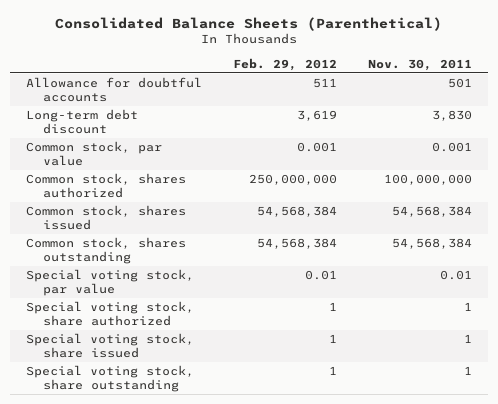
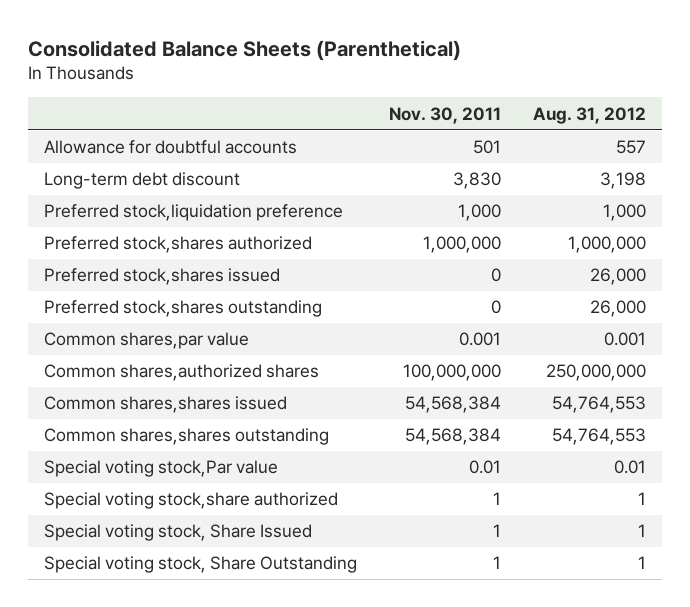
- | Feb. 29, 2012 | Nov. 30, 2011
+ | Nov. 30, 2011 | Aug. 31, 2012
- Common stock, par value | 0.001 | 0.001
- Common stock, shares authorized | 250,000,000 | 100,000,000
- Common stock, shares issued | 54,568,384 | 54,568,384
- Common stock, shares outstanding | 54,568,384 | 54,568,384
- Special voting stock, par value | 0.01 | 0.01
- Special voting stock, share authorized | 1 | 1
- Special voting stock, share issued | 1 | 1
- Special voting stock, share outstanding | 1 | 1
+ Preferred stock,liquidation preference | 1,000 | 1,000
+ Preferred stock,shares authorized | 1,000,000 | 1,000,000
+ Preferred stock,shares issued | 0 | 26,000
+ Preferred stock,shares outstanding | 0 | 26,000
+ Common shares,par value | 0.001 | 0.001
+ Common shares,authorized shares | 100,000,000 | 250,000,000
+ Common shares,shares issued | 54,568,384 | 54,764,553
+ Common shares,shares outstanding | 54,568,384 | 54,764,553
+ Special voting stock,Par value | 0.01 | 0.01
+ Special voting stock,share authorized | 1 | 1
+ Special voting stock, Share Issued | 1 | 1
+ Special voting stock, Share Outstanding | 1 | 1

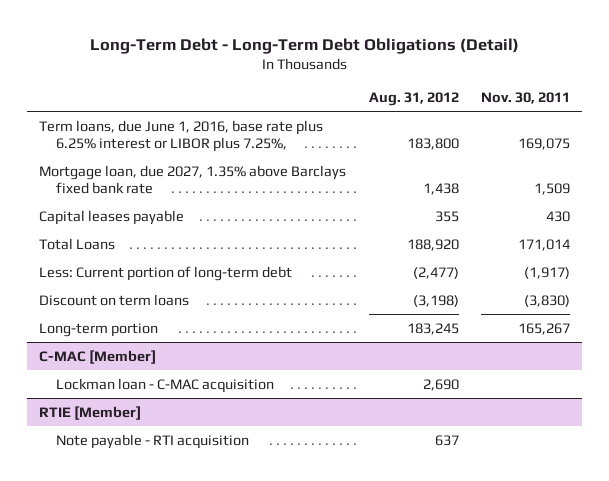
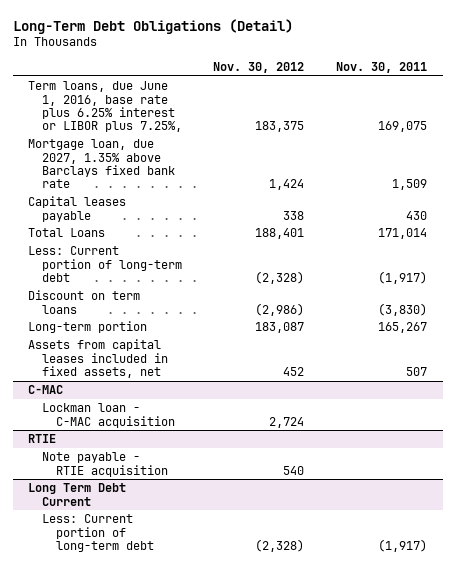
- Long-Term Debt - Long-Term Debt Obligations (Detail)
+ Long-Term Debt Obligations (Detail)
- | Aug. 31, 2012 | Nov. 30, 2011
+ | Nov. 30, 2012 | Nov. 30, 2011
- C-MAC [Member]
+ Assets from capital leases included in fixed assets, net | 452 | 507
+ C-MAC
- RTIE [Member]
- Note payable - RTI acquisition | 637 |
+ RTIE
+ Note payable - RTIE acquisition | 540 |
+ Long Term Debt Current
+ Less: Current portion of long-term debt | (2,328) | (1,917)

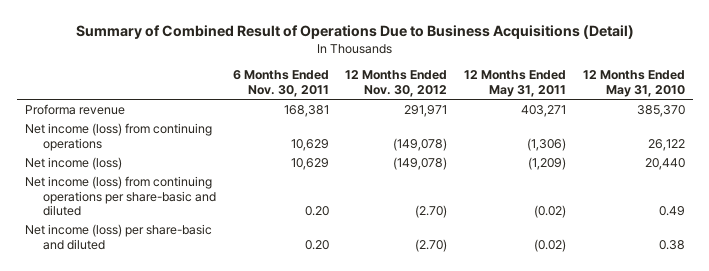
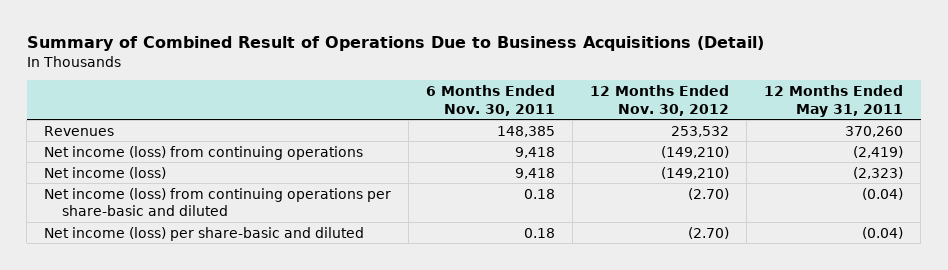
- | 6 Months Ended Nov. 30, 2011 | 12 Months Ended Nov. 30, 2012 | 12 Months Ended May 31, 2011 | 12 Months Ended May 31, 2010
+ | 6 Months Ended Nov. 30, 2011 | 12 Months Ended Nov. 30, 2012 | 12 Months Ended May 31, 2011
- Proforma revenue | 168,381 | 291,971 | 403,271 | 385,370
- Net income (loss) from continuing operations | 10,629 | (149,078) | (1,306) | 26,122
- Net income (loss) | 10,629 | (149,078) | (1,209) | 20,440
- Net income (loss) from continuing operations per share-basic and diluted | 0.20 | (2.70) | (0.02) | 0.49
- Net income (loss) per share-basic and diluted | 0.20 | (2.70) | (0.02) | 0.38
+ Revenues | 148,385 | 253,532 | 370,260
+ Net income (loss) from continuing operations | 9,418 | (149,210) | (2,419)
+ Net income (loss) | 9,418 | (149,210) | (2,323)
+ Net income (loss) from continuing operations per share-basic and diluted | 0.18 | (2.70) | (0.04)
+ Net income (loss) per share-basic and diluted | 0.18 | (2.70) | (0.04)

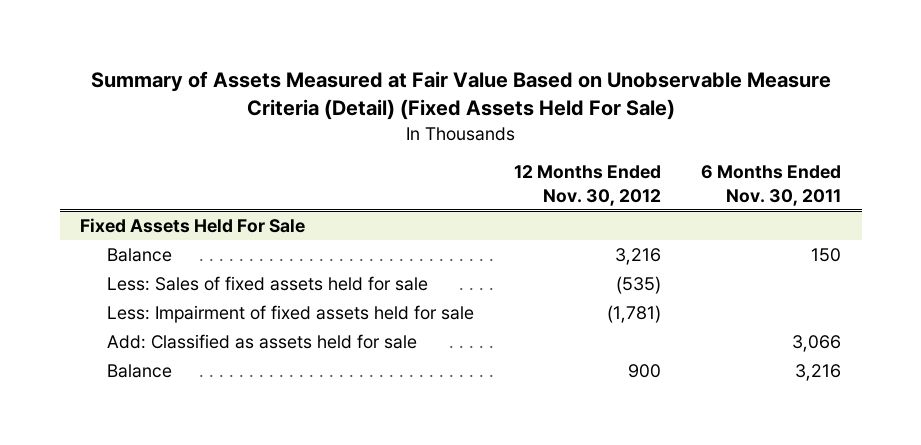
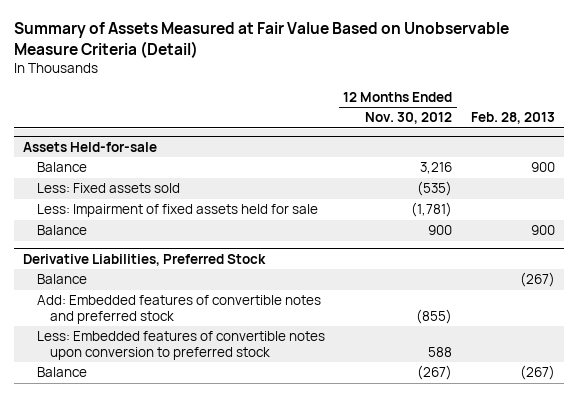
- Summary of Assets Measured at Fair Value Based on Unobservable Measure Criteria (Detail) (Fixed Assets Held For Sale)
+ Summary of Assets Measured at Fair Value Based on Unobservable Measure Criteria (Detail)
- | 12 Months Ended Nov. 30, 2012 | 6 Months Ended Nov. 30, 2011
+ | 12 Months Ended Nov. 30, 2012 | Feb. 28, 2013
- Fixed Assets Held For Sale
+ Assets Held-for-sale
- Less: Sales of fixed assets held for sale | (535) |
+ Less: Fixed assets sold | (535) |
- Add: Classified as assets held for sale | | 3,066
+ Derivative Liabilities, Preferred Stock
+ Balance | | (267)
+ Add: Embedded features of convertible notes and preferred stock | (855) |
+ Less: Embedded features of convertible notes upon conversion to preferred stock | 588 |
+ Balance | (267) | (267)

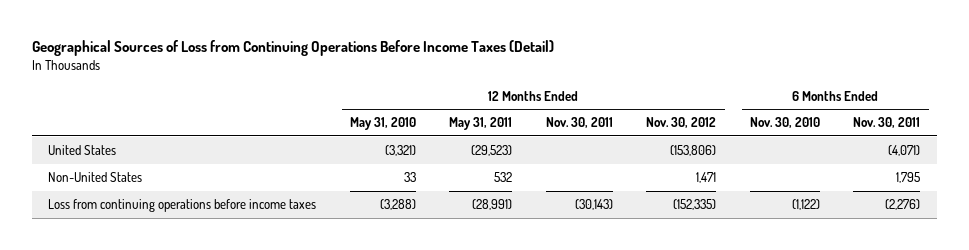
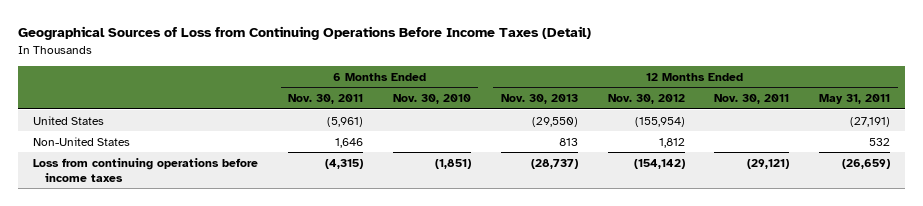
- | 12 Months Ended May 31, 2010 | 12 Months Ended May 31, 2011 | 12 Months Ended Nov. 30, 2011 | 12 Months Ended Nov. 30, 2012 | 6 Months Ended Nov. 30, 2010 | 6 Months Ended Nov. 30, 2011
+ | 6 Months Ended Nov. 30, 2011 | 6 Months Ended Nov. 30, 2010 | 12 Months Ended Nov. 30, 2013 | 12 Months Ended Nov. 30, 2012 | 12 Months Ended Nov. 30, 2011 | 12 Months Ended May 31, 2011
- United States | (3,321) | (29,523) | | (153,806) | | (4,071)
- Non-United States | 33 | 532 | | 1,471 | | 1,795
- Loss from continuing operations before income taxes | (3,288) | (28,991) | (30,143) | (152,335) | (1,122) | (2,276)
+ United States | (5,961) | | (29,550) | (155,954) | | (27,191)
+ Non-United States | 1,646 | | 813 | 1,812 | | 532
+ Loss from continuing operations before income taxes | (4,315) | (1,851) | (28,737) | (154,142) | (29,121) | (26,659)

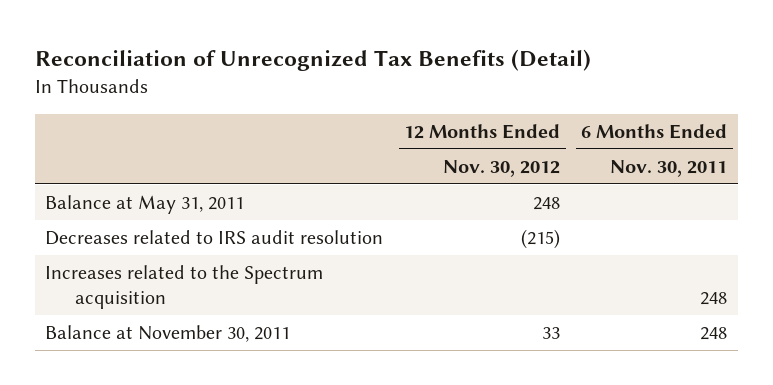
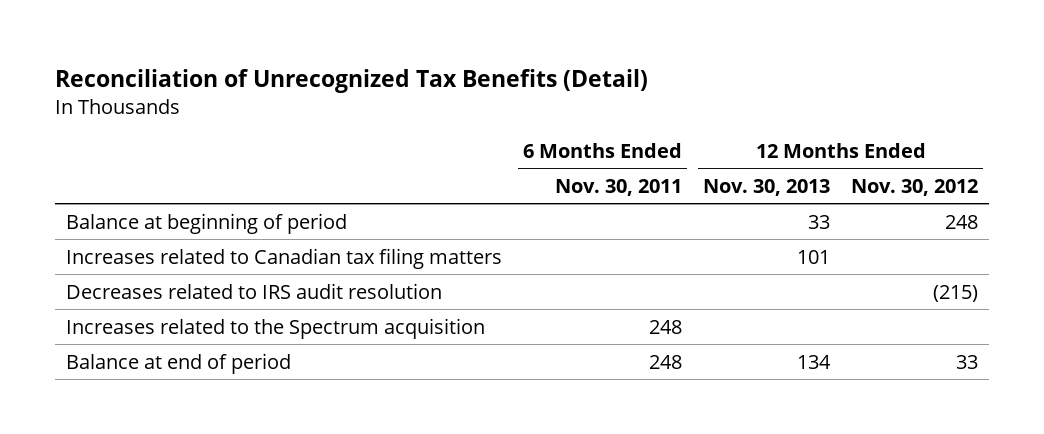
- | 12 Months Ended Nov. 30, 2012 | 6 Months Ended Nov. 30, 2011
+ | 6 Months Ended Nov. 30, 2011 | 12 Months Ended Nov. 30, 2013 | 12 Months Ended Nov. 30, 2012
- Balance at May 31, 2011 | 248 |
+ Balance at beginning of period | | 33 | 248
+ Increases related to Canadian tax filing matters | | 101 |
- Balance at November 30, 2011 | 33 | 248
+ Balance at end of period | 248 | 134 | 33

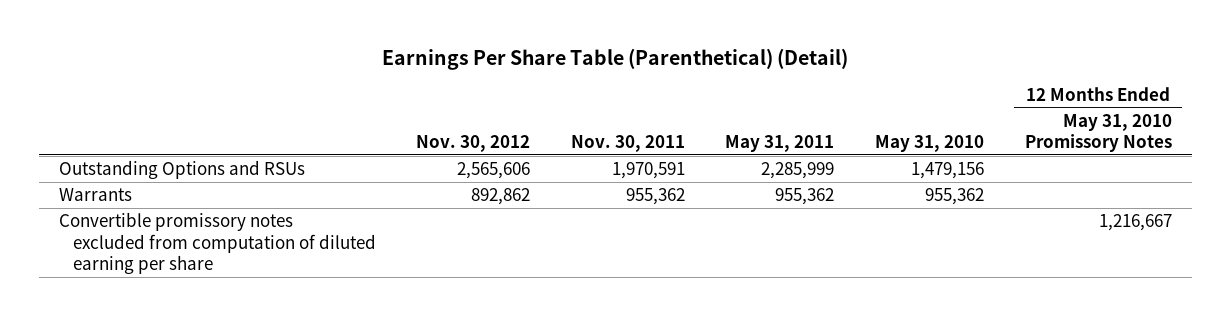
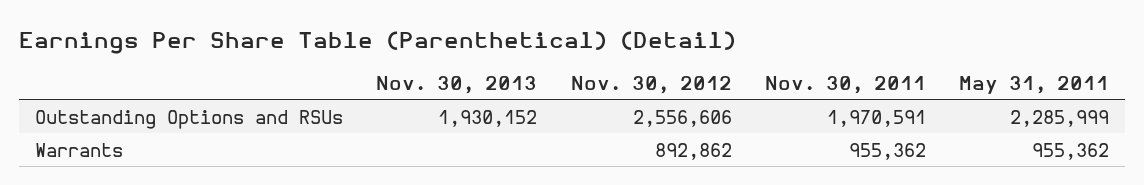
- | Nov. 30, 2012 | Nov. 30, 2011 | May 31, 2011 | May 31, 2010 | 12 Months Ended May 31, 2010 Promissory Notes
+ | Nov. 30, 2013 | Nov. 30, 2012 | Nov. 30, 2011 | May 31, 2011
- Outstanding Options and RSUs | 2,565,606 | 1,970,591 | 2,285,999 | 1,479,156 |
+ Outstanding Options and RSUs | 1,930,152 | 2,556,606 | 1,970,591 | 2,285,999
- Convertible promissory notes excluded from computation of diluted earning per share | | | | | 1,216,667

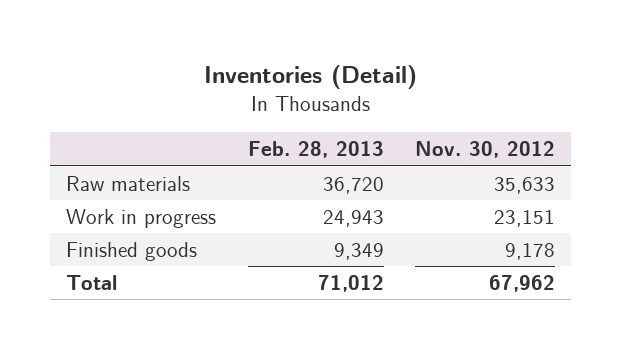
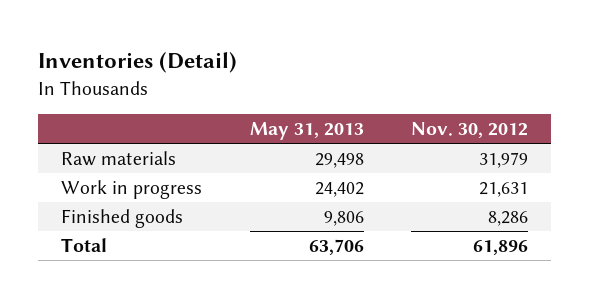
- | Feb. 28, 2013 | Nov. 30, 2012
+ | May 31, 2013 | Nov. 30, 2012
- Raw materials | 36,720 | 35,633
- Work in progress | 24,943 | 23,151
- Finished goods | 9,349 | 9,178
- Total | 71,012 | 67,962
+ Raw materials | 29,498 | 31,979
+ Work in progress | 24,402 | 21,631
+ Finished goods | 9,806 | 8,286
+ Total | 63,706 | 61,896

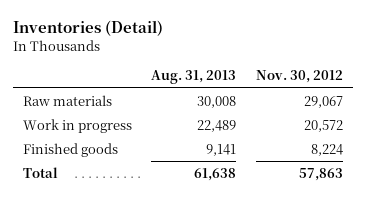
- | May 31, 2013 | Nov. 30, 2012
+ | Aug. 31, 2013 | Nov. 30, 2012
- Raw materials | 29,498 | 31,979
- Work in progress | 24,402 | 21,631
- Finished goods | 9,806 | 8,286
- Total | 63,706 | 61,896
+ Raw materials | 30,008 | 29,067
+ Work in progress | 22,489 | 20,572
+ Finished goods | 9,141 | 8,224
+ Total | 61,638 | 57,863

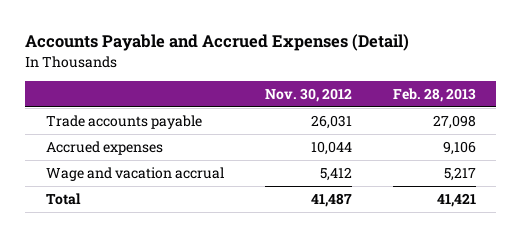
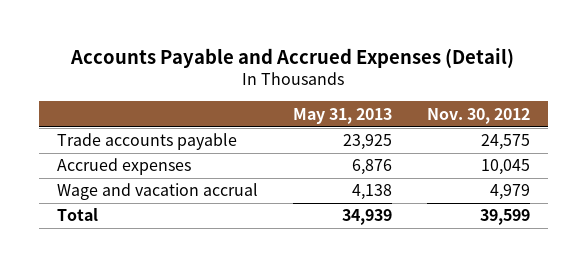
- | Nov. 30, 2012 | Feb. 28, 2013
+ | May 31, 2013 | Nov. 30, 2012
- Trade accounts payable | 26,031 | 27,098
- Accrued expenses | 10,044 | 9,106
- Wage and vacation accrual | 5,412 | 5,217
- Total | 41,487 | 41,421
+ Trade accounts payable | 23,925 | 24,575
+ Accrued expenses | 6,876 | 10,045
+ Wage and vacation accrual | 4,138 | 4,979
+ Total | 34,939 | 39,599

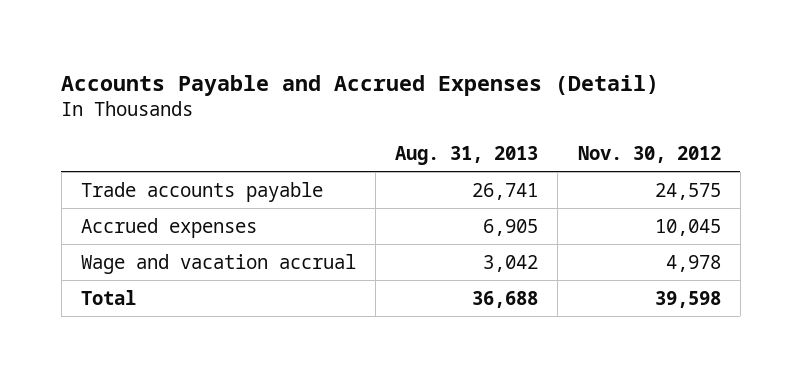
- | May 31, 2013 | Nov. 30, 2012
+ | Aug. 31, 2013 | Nov. 30, 2012
- Wage and vacation accrual | 4,138 | 4,979
- Total | 34,939 | 39,599
+ Wage and vacation accrual | 3,042 | 4,978
+ Total | 36,688 | 39,598

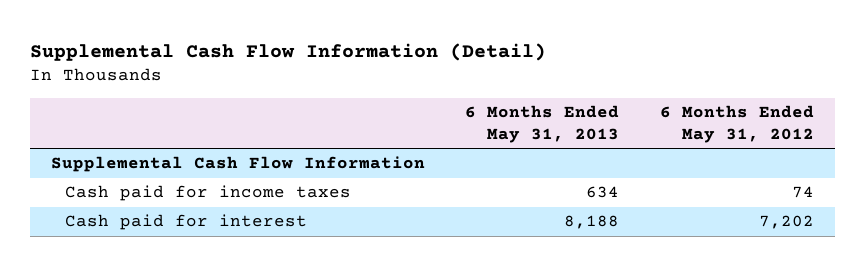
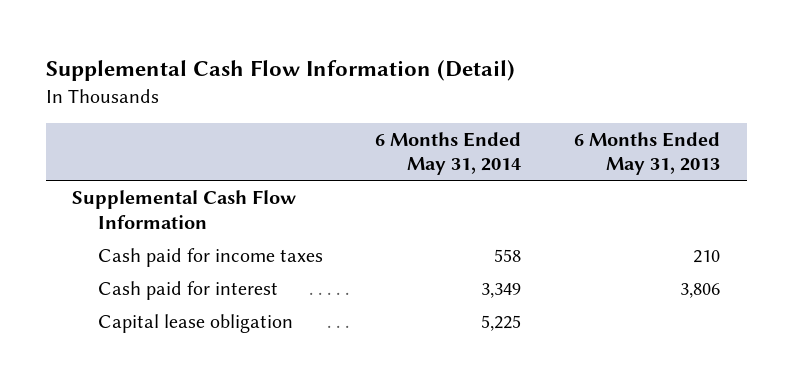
- | 6 Months Ended May 31, 2013 | 6 Months Ended May 31, 2012
+ | 6 Months Ended May 31, 2014 | 6 Months Ended May 31, 2013
- Cash paid for income taxes | 634 | 74
- Cash paid for interest | 8,188 | 7,202
+ Cash paid for income taxes | 558 | 210
+ Cash paid for interest | 3,349 | 3,806
+ Capital lease obligation | 5,225 |

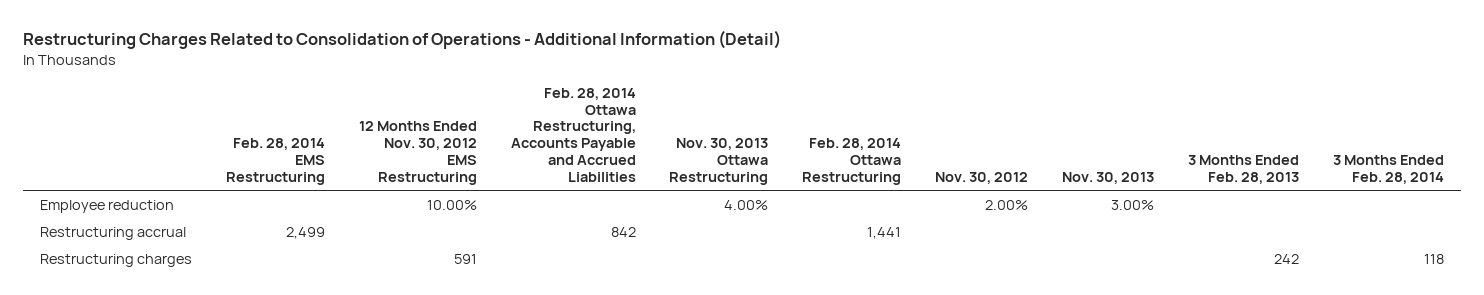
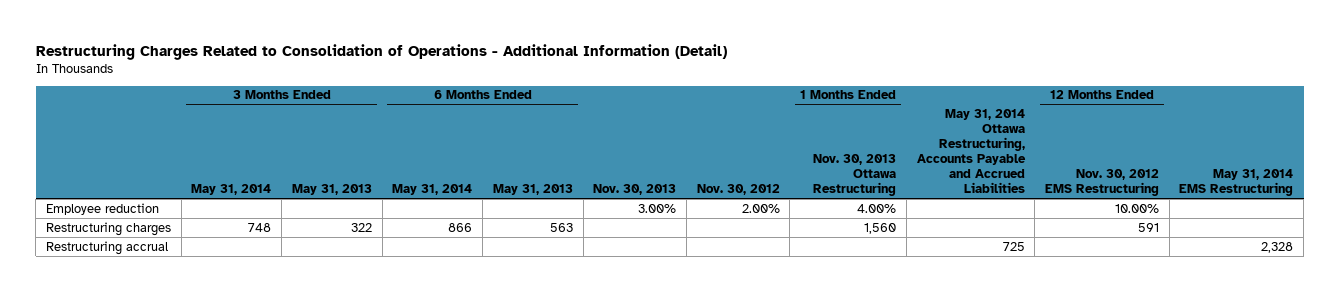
- | Feb. 28, 2014 EMS Restructuring | 12 Months Ended Nov. 30, 2012 EMS Restructuring | Feb. 28, 2014 Ottawa Restructuring, Accounts Payable and Accrued Liabilities | Nov. 30, 2013 Ottawa Restructuring | Feb. 28, 2014 Ottawa Restructuring | Nov. 30, 2012 | Nov. 30, 2013 | 3 Months Ended Feb. 28, 2013 | 3 Months Ended Feb. 28, 2014
+ | 3 Months Ended May 31, 2014 | 3 Months Ended May 31, 2013 | 6 Months Ended May 31, 2014 | 6 Months Ended May 31, 2013 | Nov. 30, 2013 | Nov. 30, 2012 | 1 Months Ended Nov. 30, 2013 Ottawa Restructuring | May 31, 2014 Ottawa Restructuring, Accounts Payable and Accrued Liabilities | 12 Months Ended Nov. 30, 2012 EMS Restructuring | May 31, 2014 EMS Restructuring
moved down: Restructuring accrual | | | | | | | | 725 | | 2,328

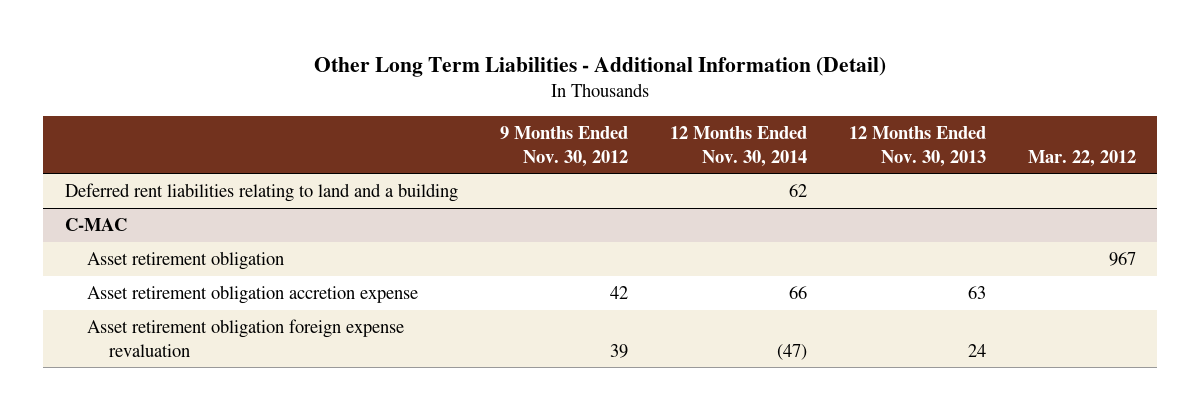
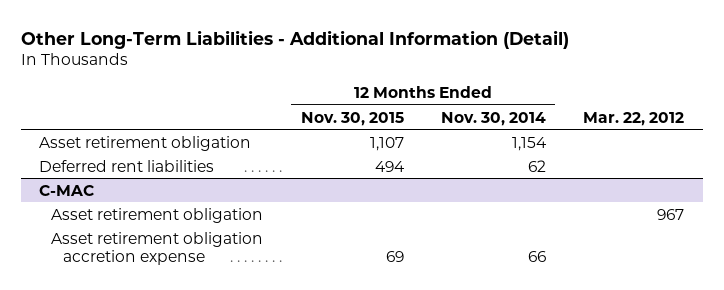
- Other Long Term Liabilities - Additional Information (Detail)
+ Other Long-Term Liabilities - Additional Information (Detail)
- | 9 Months Ended Nov. 30, 2012 | 12 Months Ended Nov. 30, 2014 | 12 Months Ended Nov. 30, 2013 | Mar. 22, 2012
+ | 12 Months Ended Nov. 30, 2015 | 12 Months Ended Nov. 30, 2014 | Mar. 22, 2012
- Deferred rent liabilities relating to land and a building | | 62 | |
+ Asset retirement obligation | 1,107 | 1,154 |
+ Deferred rent liabilities | 494 | 62 |
@ C-MAC
- Asset retirement obligation foreign expense revaluation | 39 | (47) | 24 |

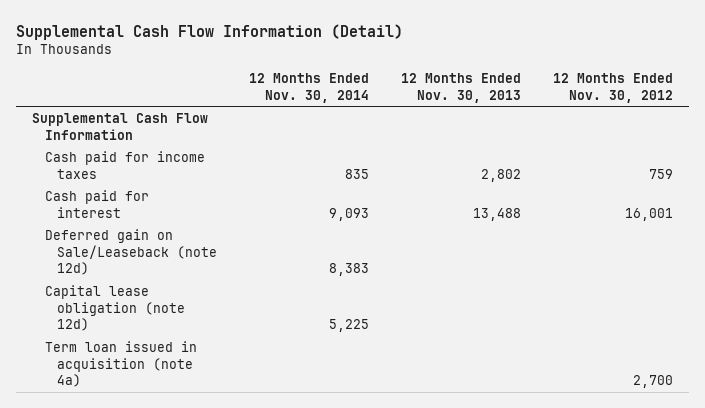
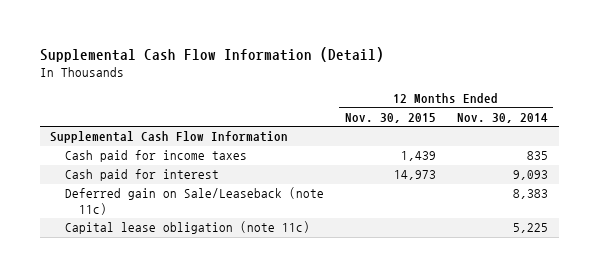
- | 12 Months Ended Nov. 30, 2014 | 12 Months Ended Nov. 30, 2013 | 12 Months Ended Nov. 30, 2012
+ | 12 Months Ended Nov. 30, 2015 | 12 Months Ended Nov. 30, 2014
- Deferred gain on Sale/Leaseback (note 12d) | 8,383 | |
- Capital lease obligation (note 12d) | 5,225 | |
- Term loan issued in acquisition (note 4a) | | | 2,700
+ Deferred gain on Sale/Leaseback (note 11c) | | 8,383
+ Capital lease obligation (note 11c) | | 5,225

